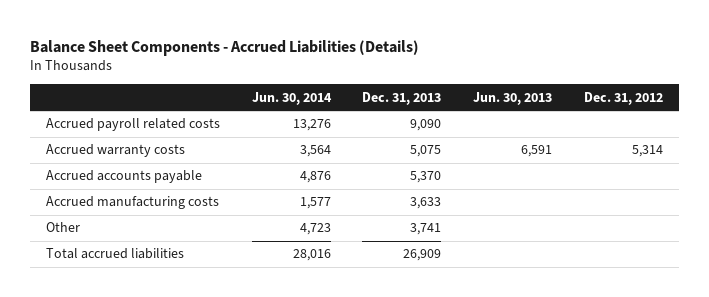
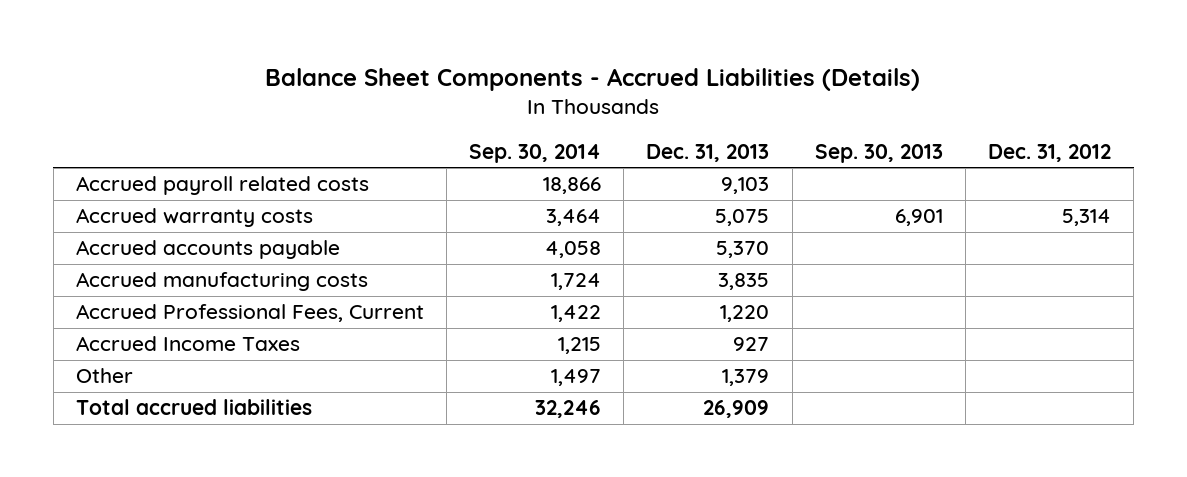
- | Jun. 30, 2014 | Dec. 31, 2013 | Jun. 30, 2013 | Dec. 31, 2012
+ | Sep. 30, 2014 | Dec. 31, 2013 | Sep. 30, 2013 | Dec. 31, 2012
- Accrued payroll related costs | 13,276 | 9,090 | |
+ Accrued payroll related costs | 18,866 | 9,103 | |
- Accrued manufacturing costs | 1,577 | 3,633 | |
- Other | 4,723 | 3,741 | |
+ Accrued manufacturing costs | 1,724 | 3,835 | |
+ Accrued Professional Fees, Current | 1,422 | 1,220 | |
+ Accrued Income Taxes | 1,215 | 927 | |
+ Other | 1,497 | 1,379 | |

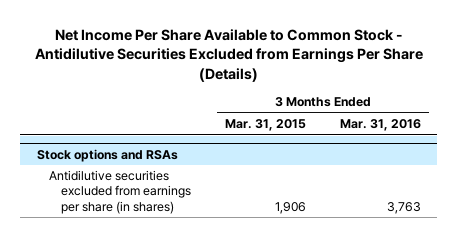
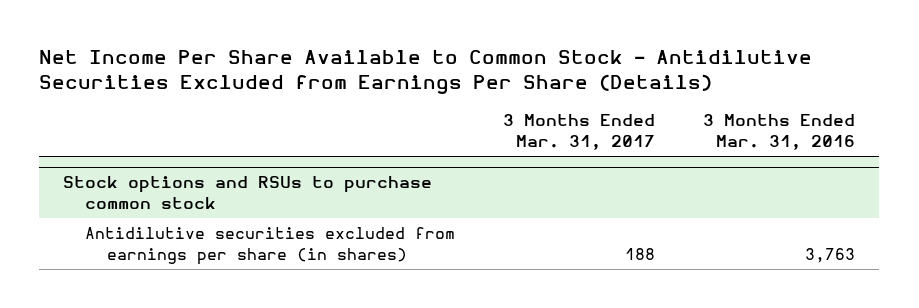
- | 3 Months Ended Mar. 31, 2015 | 3 Months Ended Mar. 31, 2016
+ | 3 Months Ended Mar. 31, 2017 | 3 Months Ended Mar. 31, 2016
- Stock options and RSAs
+ Stock options and RSUs to purchase common stock

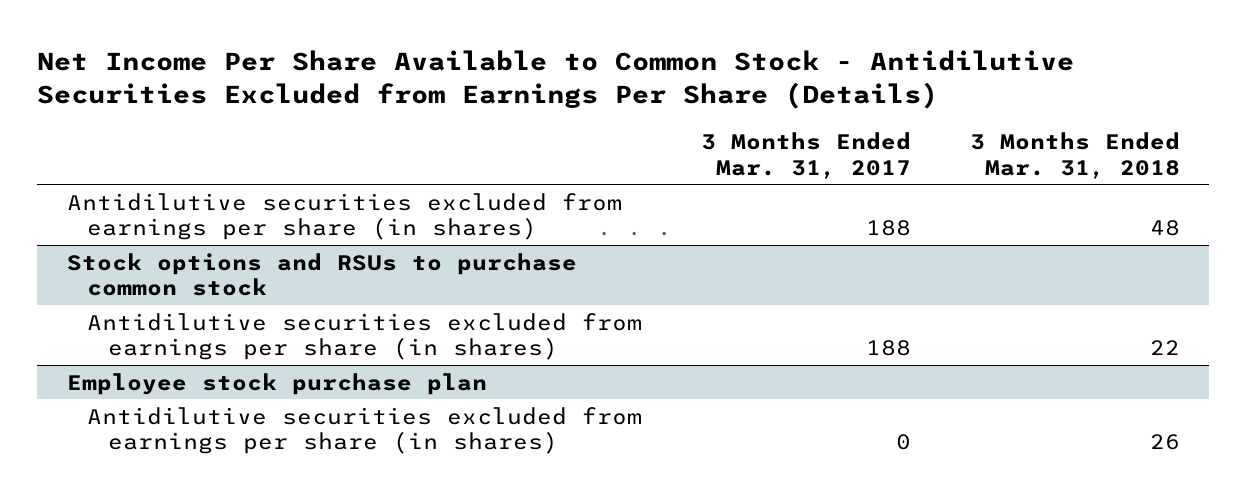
- | 3 Months Ended Mar. 31, 2017 | 3 Months Ended Mar. 31, 2016
+ | 3 Months Ended Mar. 31, 2017 | 3 Months Ended Mar. 31, 2018
+ Antidilutive securities excluded from earnings per share (in shares) | 188 | 48
+ Employee stock purchase plan
+ Antidilutive securities excluded from earnings per share (in shares) | 0 | 26

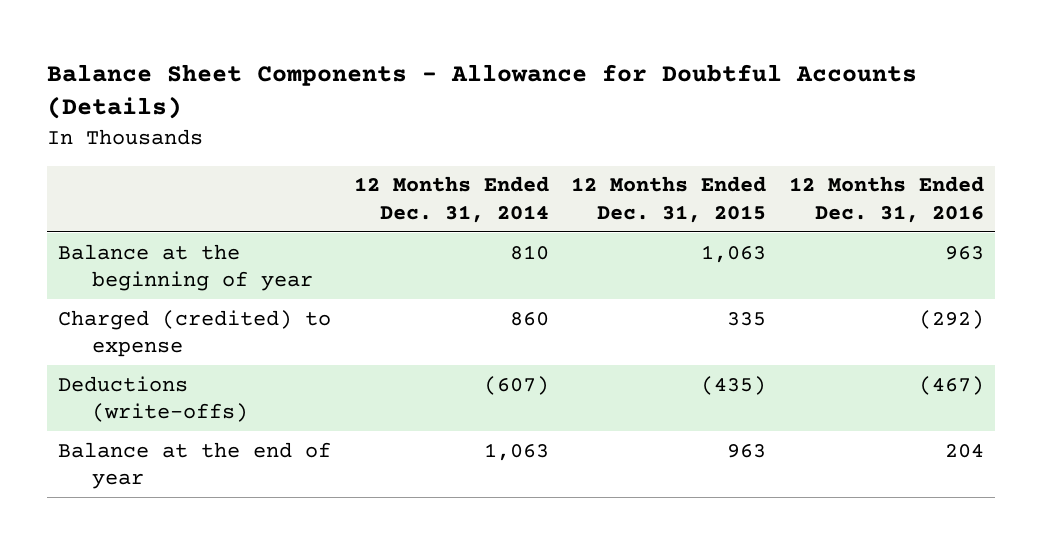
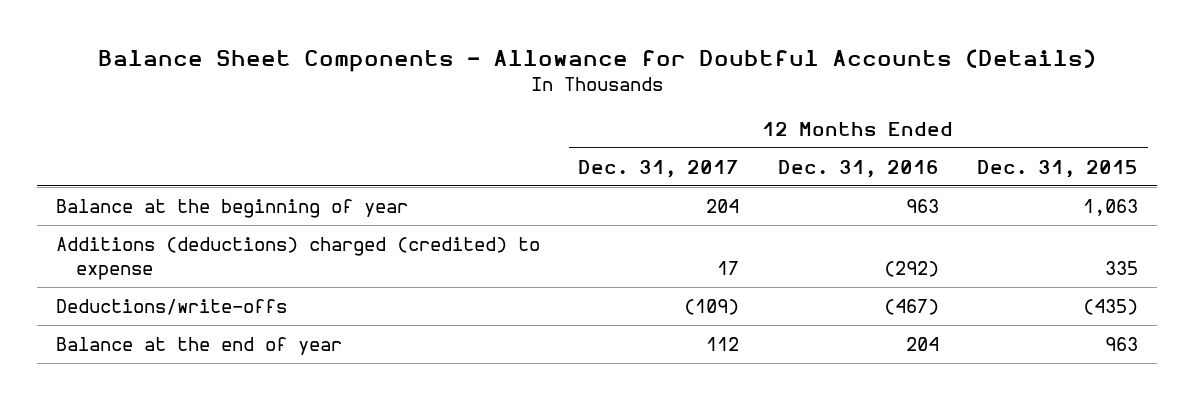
- | 12 Months Ended Dec. 31, 2014 | 12 Months Ended Dec. 31, 2015 | 12 Months Ended Dec. 31, 2016
+ | 12 Months Ended Dec. 31, 2017 | 12 Months Ended Dec. 31, 2016 | 12 Months Ended Dec. 31, 2015
- Charged (credited) to expense | 860 | 335 | (292)
- Deductions (write-offs) | (607) | (435) | (467)
+ Additions (deductions) charged (credited) to expense | 17 | (292) | 335
+ Deductions/write-offs | (109) | (467) | (435)

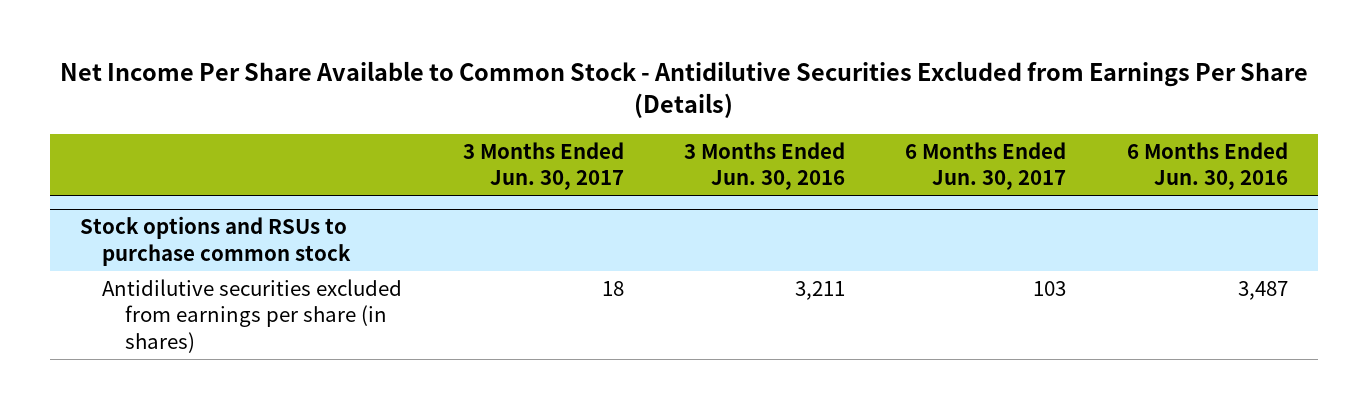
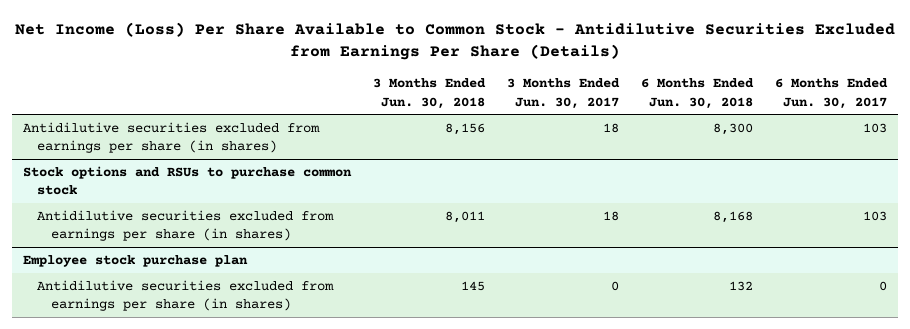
- Net Income Per Share Available to Common Stock - Antidilutive Securities Excluded from Earnings Per Share (Details)
+ Net Income (Loss) Per Share Available to Common Stock - Antidilutive Securities Excluded from Earnings Per Share (Details)
- | 3 Months Ended Jun. 30, 2017 | 3 Months Ended Jun. 30, 2016 | 6 Months Ended Jun. 30, 2017 | 6 Months Ended Jun. 30, 2016
+ | 3 Months Ended Jun. 30, 2018 | 3 Months Ended Jun. 30, 2017 | 6 Months Ended Jun. 30, 2018 | 6 Months Ended Jun. 30, 2017
+ Antidilutive securities excluded from earnings per share (in shares) | 8,156 | 18 | 8,300 | 103
+ Employee stock purchase plan
+ Antidilutive securities excluded from earnings per share (in shares) | 145 | 0 | 132 | 0

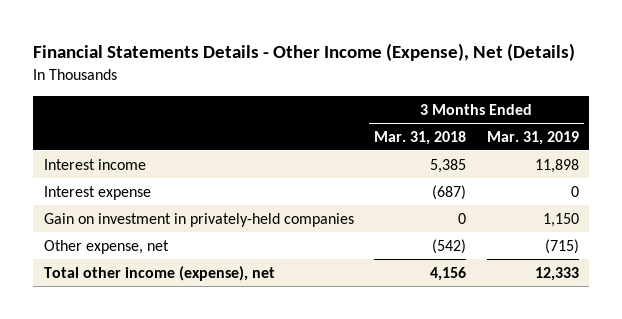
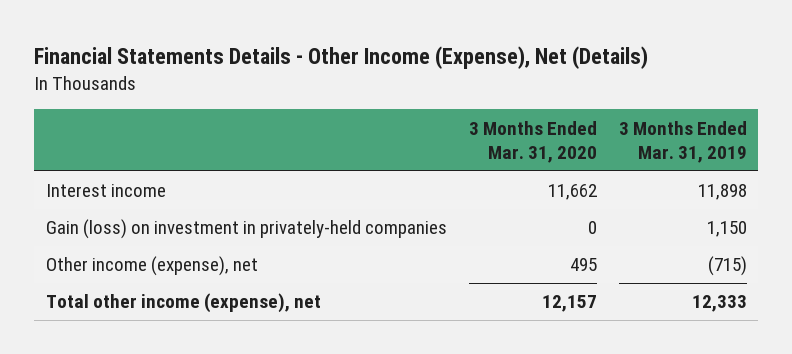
- | 3 Months Ended Mar. 31, 2018 | 3 Months Ended Mar. 31, 2019
+ | 3 Months Ended Mar. 31, 2020 | 3 Months Ended Mar. 31, 2019
- Interest expense | (687) | 0
- Gain on investment in privately-held companies | 0 | 1,150
- Other expense, net | (542) | (715)
+ Gain (loss) on investment in privately-held companies | 0 | 1,150
+ Other income (expense), net | 495 | (715)

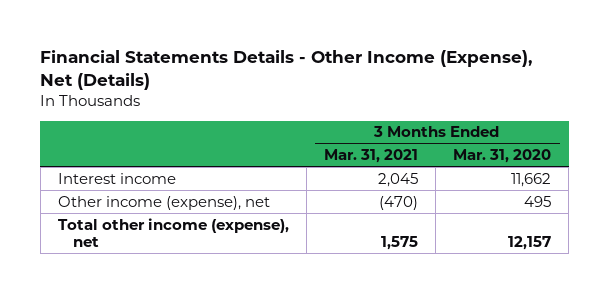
- | 3 Months Ended Mar. 31, 2020 | 3 Months Ended Mar. 31, 2019
+ | 3 Months Ended Mar. 31, 2021 | 3 Months Ended Mar. 31, 2020
- Gain (loss) on investment in privately-held companies | 0 | 1,150

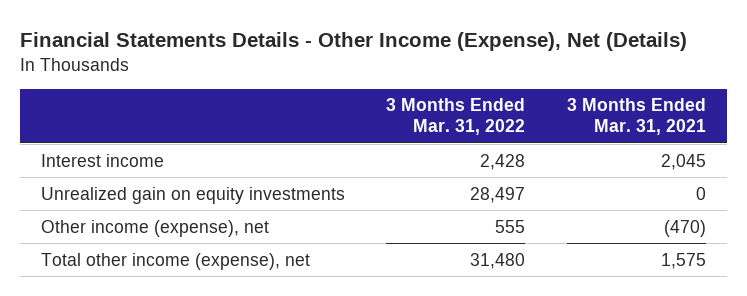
- | 3 Months Ended Mar. 31, 2021 | 3 Months Ended Mar. 31, 2020
+ | 3 Months Ended Mar. 31, 2022 | 3 Months Ended Mar. 31, 2021
+ Unrealized gain on equity investments | 28,497 | 0

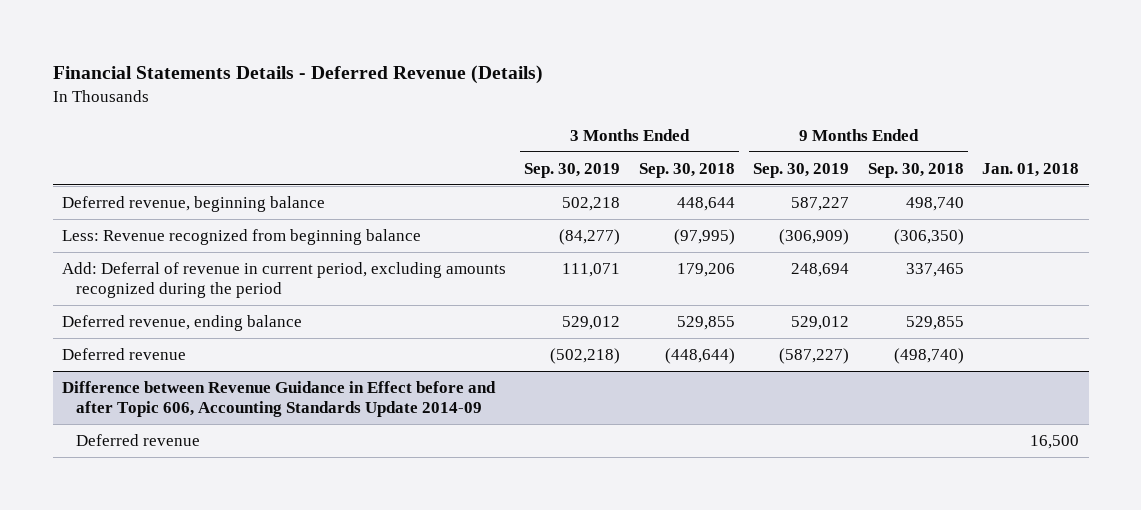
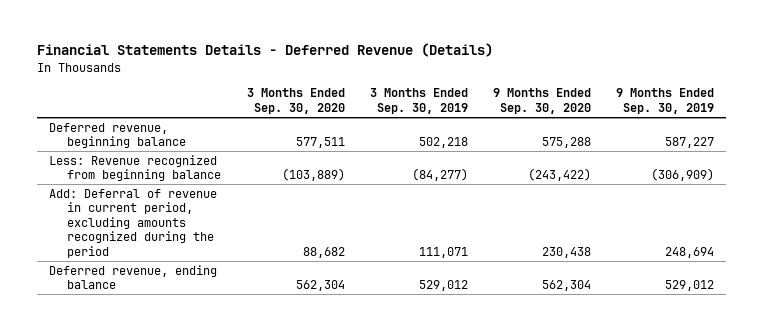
- | 3 Months Ended Sep. 30, 2019 | 3 Months Ended Sep. 30, 2018 | 9 Months Ended Sep. 30, 2019 | 9 Months Ended Sep. 30, 2018 | Jan. 01, 2018
+ | 3 Months Ended Sep. 30, 2020 | 3 Months Ended Sep. 30, 2019 | 9 Months Ended Sep. 30, 2020 | 9 Months Ended Sep. 30, 2019
- Deferred revenue | (502,218) | (448,644) | (587,227) | (498,740) |
- Difference between Revenue Guidance in Effect before and after Topic 606, Accounting Standards Update 2014-09
- Deferred revenue | | | | | 16,500

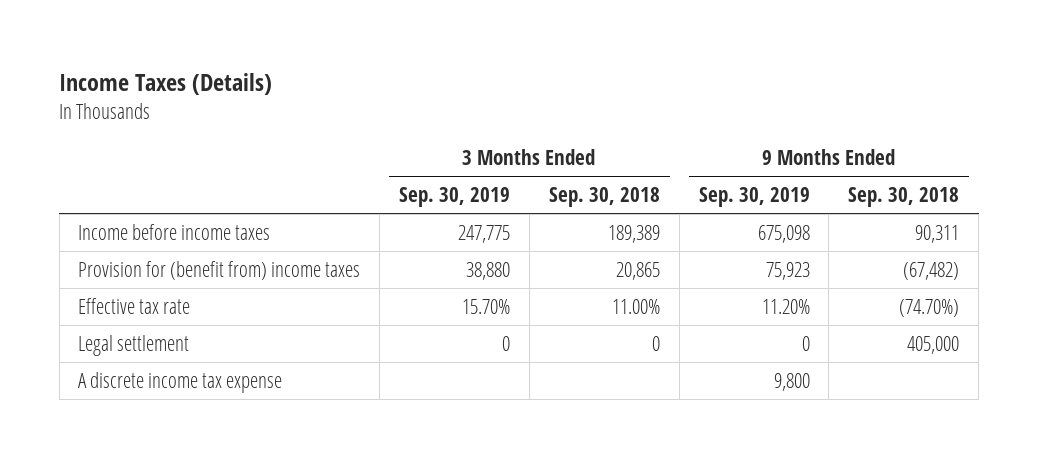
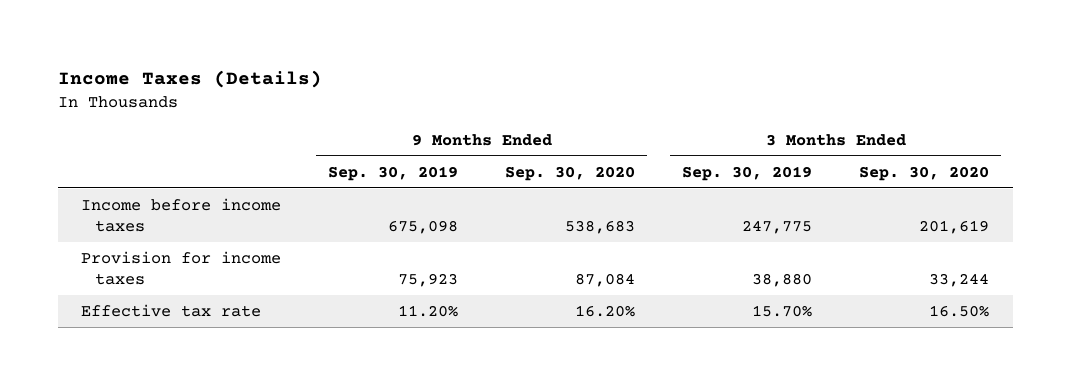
- | 3 Months Ended Sep. 30, 2019 | 3 Months Ended Sep. 30, 2018 | 9 Months Ended Sep. 30, 2019 | 9 Months Ended Sep. 30, 2018
+ | 9 Months Ended Sep. 30, 2019 | 9 Months Ended Sep. 30, 2020 | 3 Months Ended Sep. 30, 2019 | 3 Months Ended Sep. 30, 2020
- Provision for (benefit from) income taxes | 38,880 | 20,865 | 75,923 | (67,482)
+ Provision for income taxes | 75,923 | 87,084 | 38,880 | 33,244
- Legal settlement | 0 | 0 | 0 | 405,000
- A discrete income tax expense | | | 9,800 |

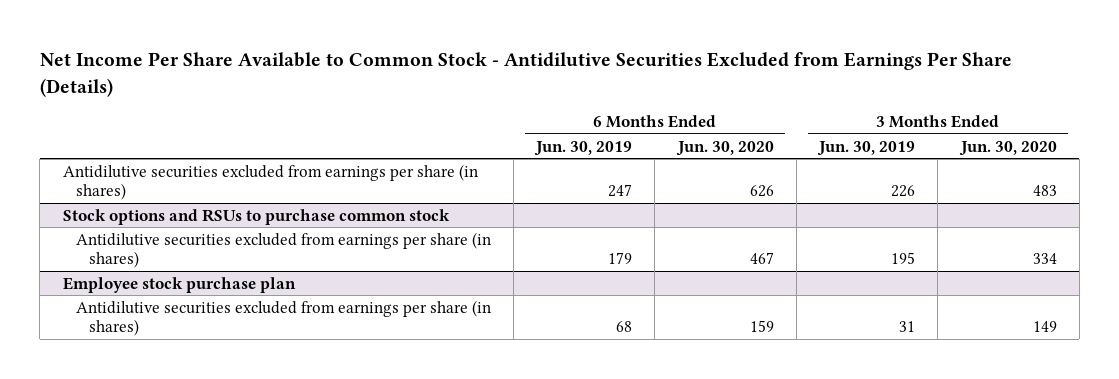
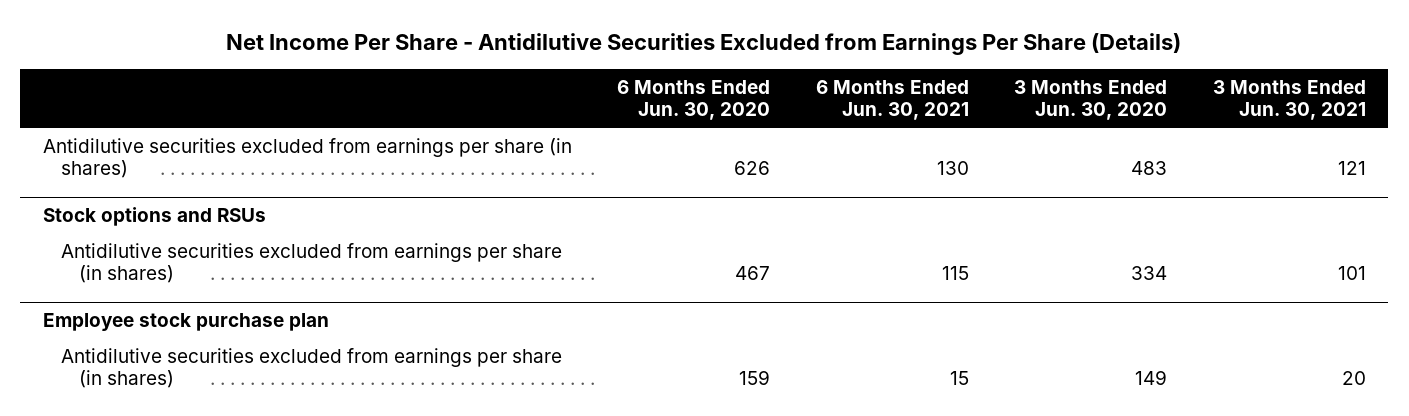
- Net Income Per Share Available to Common Stock - Antidilutive Securities Excluded from Earnings Per Share (Details)
+ Net Income Per Share - Antidilutive Securities Excluded from Earnings Per Share (Details)
- | 6 Months Ended Jun. 30, 2019 | 6 Months Ended Jun. 30, 2020 | 3 Months Ended Jun. 30, 2019 | 3 Months Ended Jun. 30, 2020
+ | 6 Months Ended Jun. 30, 2020 | 6 Months Ended Jun. 30, 2021 | 3 Months Ended Jun. 30, 2020 | 3 Months Ended Jun. 30, 2021
- Stock options and RSUs to purchase common stock
+ Stock options and RSUs

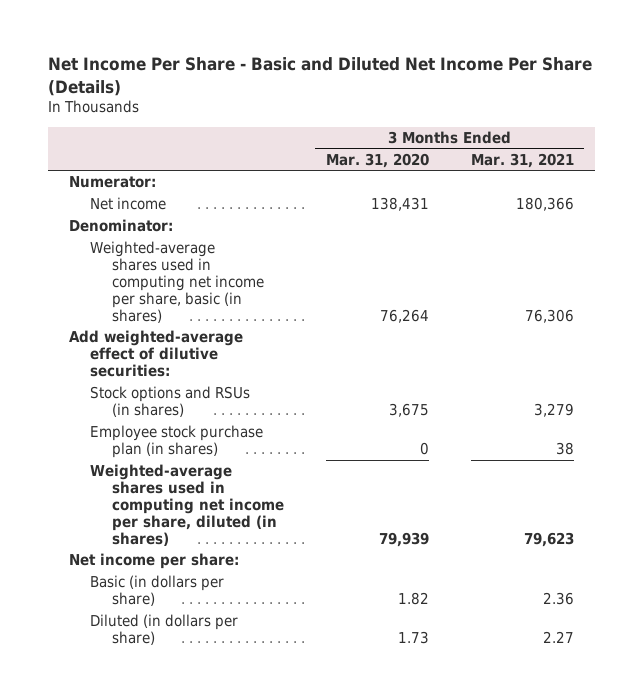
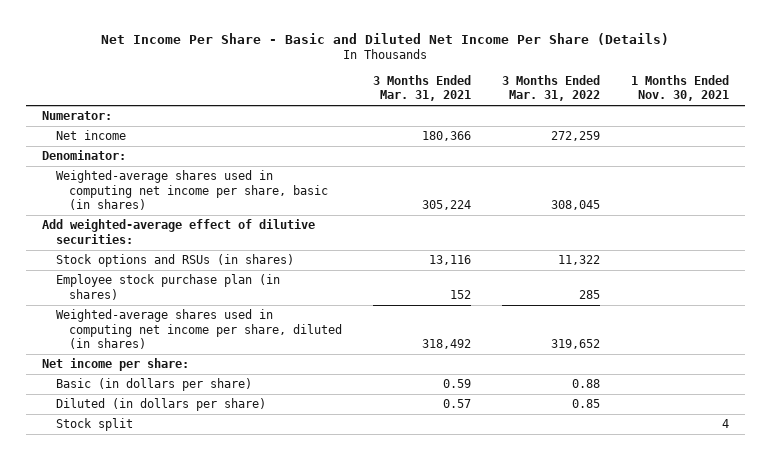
- | 3 Months Ended Mar. 31, 2020 | 3 Months Ended Mar. 31, 2021
+ | 3 Months Ended Mar. 31, 2021 | 3 Months Ended Mar. 31, 2022 | 1 Months Ended Nov. 30, 2021
- Weighted-average shares used in computing net income per share, basic (in shares) | 76,264 | 76,306
+ Weighted-average shares used in computing net income per share, basic (in shares) | 305,224 | 308,045 |
- Stock options and RSUs (in shares) | 3,675 | 3,279
- Employee stock purchase plan (in shares) | 0 | 38
- Weighted-average shares used in computing net income per share, diluted (in shares) | 79,939 | 79,623
+ Stock options and RSUs (in shares) | 13,116 | 11,322 |
+ Employee stock purchase plan (in shares) | 152 | 285 |
+ Weighted-average shares used in computing net income per share, diluted (in shares) | 318,492 | 319,652 |
- Basic (in dollars per share) | 1.82 | 2.36
- Diluted (in dollars per share) | 1.73 | 2.27
+ Basic (in dollars per share) | 0.59 | 0.88 |
+ Diluted (in dollars per share) | 0.57 | 0.85 |
+ Stock split | | | 4

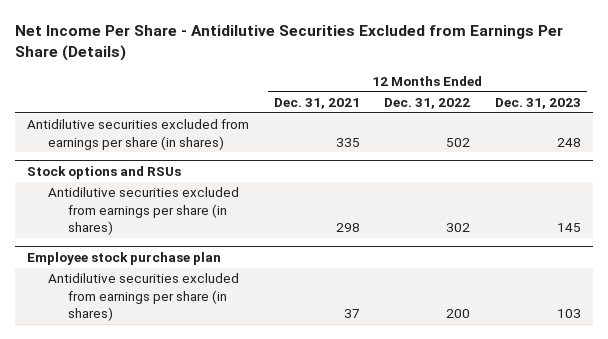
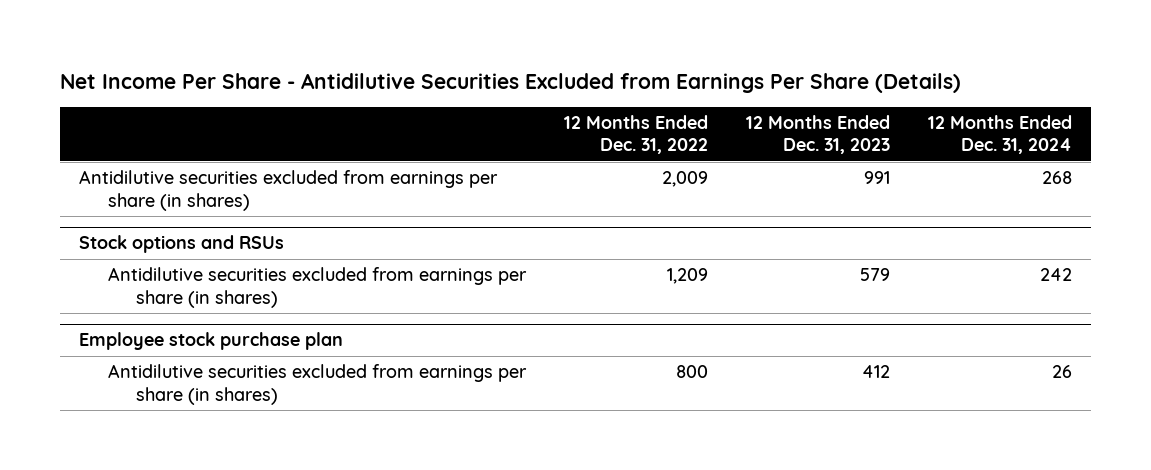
- | 12 Months Ended Dec. 31, 2021 | 12 Months Ended Dec. 31, 2022 | 12 Months Ended Dec. 31, 2023
+ | 12 Months Ended Dec. 31, 2022 | 12 Months Ended Dec. 31, 2023 | 12 Months Ended Dec. 31, 2024
- Antidilutive securities excluded from earnings per share (in shares) | 335 | 502 | 248
+ Antidilutive securities excluded from earnings per share (in shares) | 2,009 | 991 | 268
@ Stock options and RSUs
- Antidilutive securities excluded from earnings per share (in shares) | 298 | 302 | 145
+ Antidilutive securities excluded from earnings per share (in shares) | 1,209 | 579 | 242
@ Employee stock purchase plan
- Antidilutive securities excluded from earnings per share (in shares) | 37 | 200 | 103
+ Antidilutive securities excluded from earnings per share (in shares) | 800 | 412 | 26

